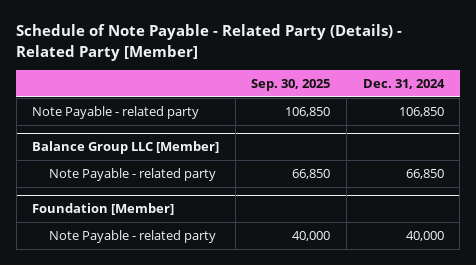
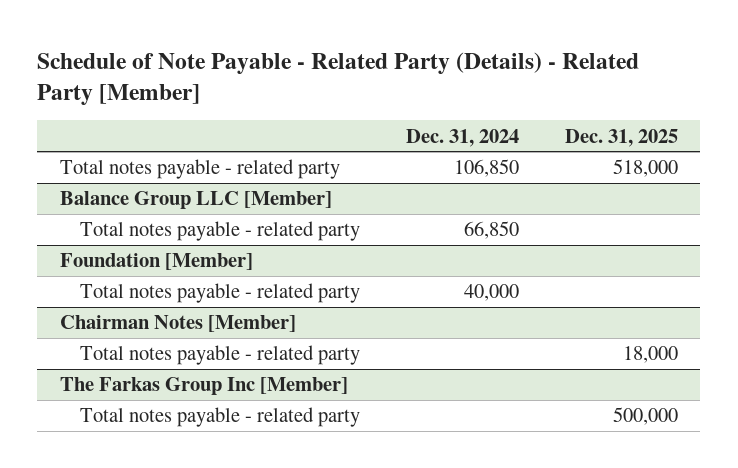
- | Sep. 30, 2025 | Dec. 31, 2024
+ | Dec. 31, 2024 | Dec. 31, 2025
- Note Payable - related party | 106,850 | 106,850
+ Total notes payable - related party | 106,850 | 518,000
@ Balance Group LLC [Member]
- Note Payable - related party | 66,850 | 66,850
+ Total notes payable - related party | 66,850 |
@ Foundation [Member]
- Note Payable - related party | 40,000 | 40,000
+ Total notes payable - related party | 40,000 |
+ Chairman Notes [Member]
+ Total notes payable - related party | | 18,000
+ The Farkas Group Inc [Member]
+ Total notes payable - related party | | 500,000

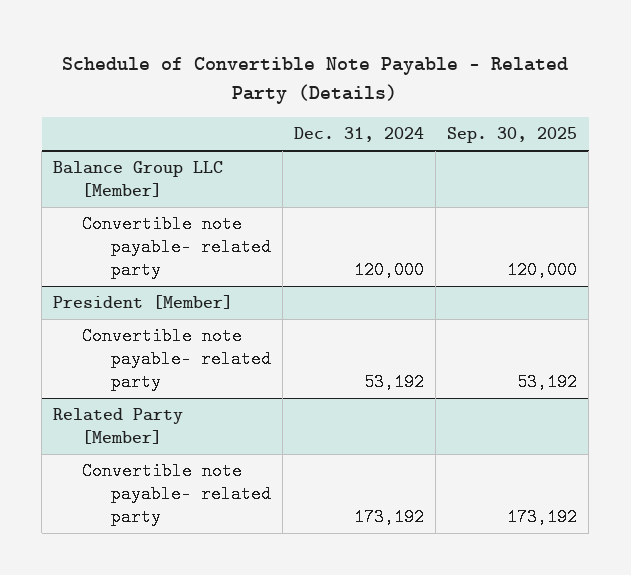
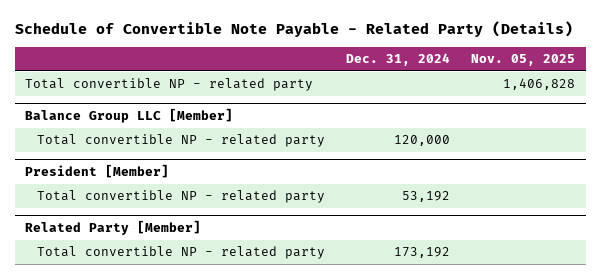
- | Dec. 31, 2024 | Sep. 30, 2025
+ | Dec. 31, 2024 | Nov. 05, 2025
+ Total convertible NP - related party | | 1,406,828
@ Balance Group LLC [Member]
- Convertible note payable- related party | 120,000 | 120,000
+ Total convertible NP - related party | 120,000 |
@ President [Member]
- Convertible note payable- related party | 53,192 | 53,192
+ Total convertible NP - related party | 53,192 |
@ Related Party [Member]
- Convertible note payable- related party | 173,192 | 173,192
+ Total convertible NP - related party | 173,192 |

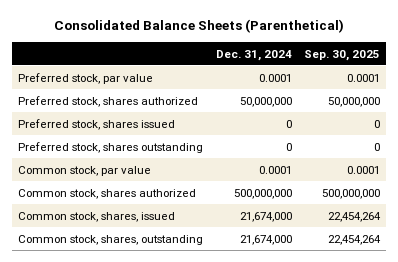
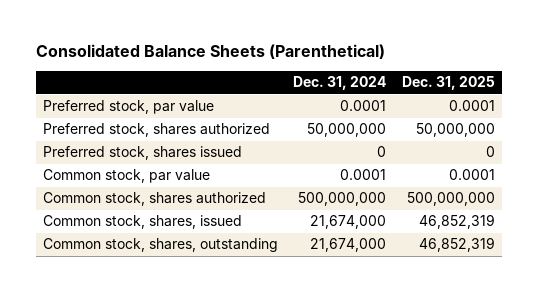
- | Dec. 31, 2024 | Sep. 30, 2025
+ | Dec. 31, 2024 | Dec. 31, 2025
- Preferred stock, shares outstanding | 0 | 0

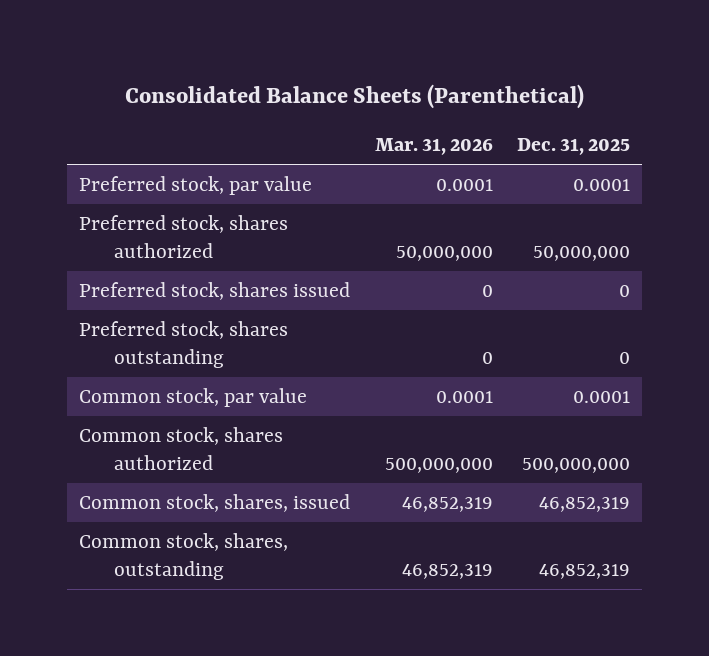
- | Dec. 31, 2024 | Dec. 31, 2025
+ | Mar. 31, 2026 | Dec. 31, 2025
+ Preferred stock, shares outstanding | 0 | 0

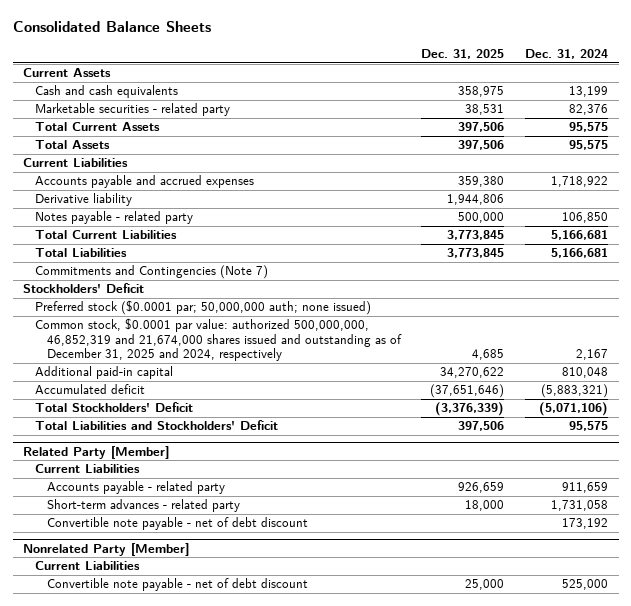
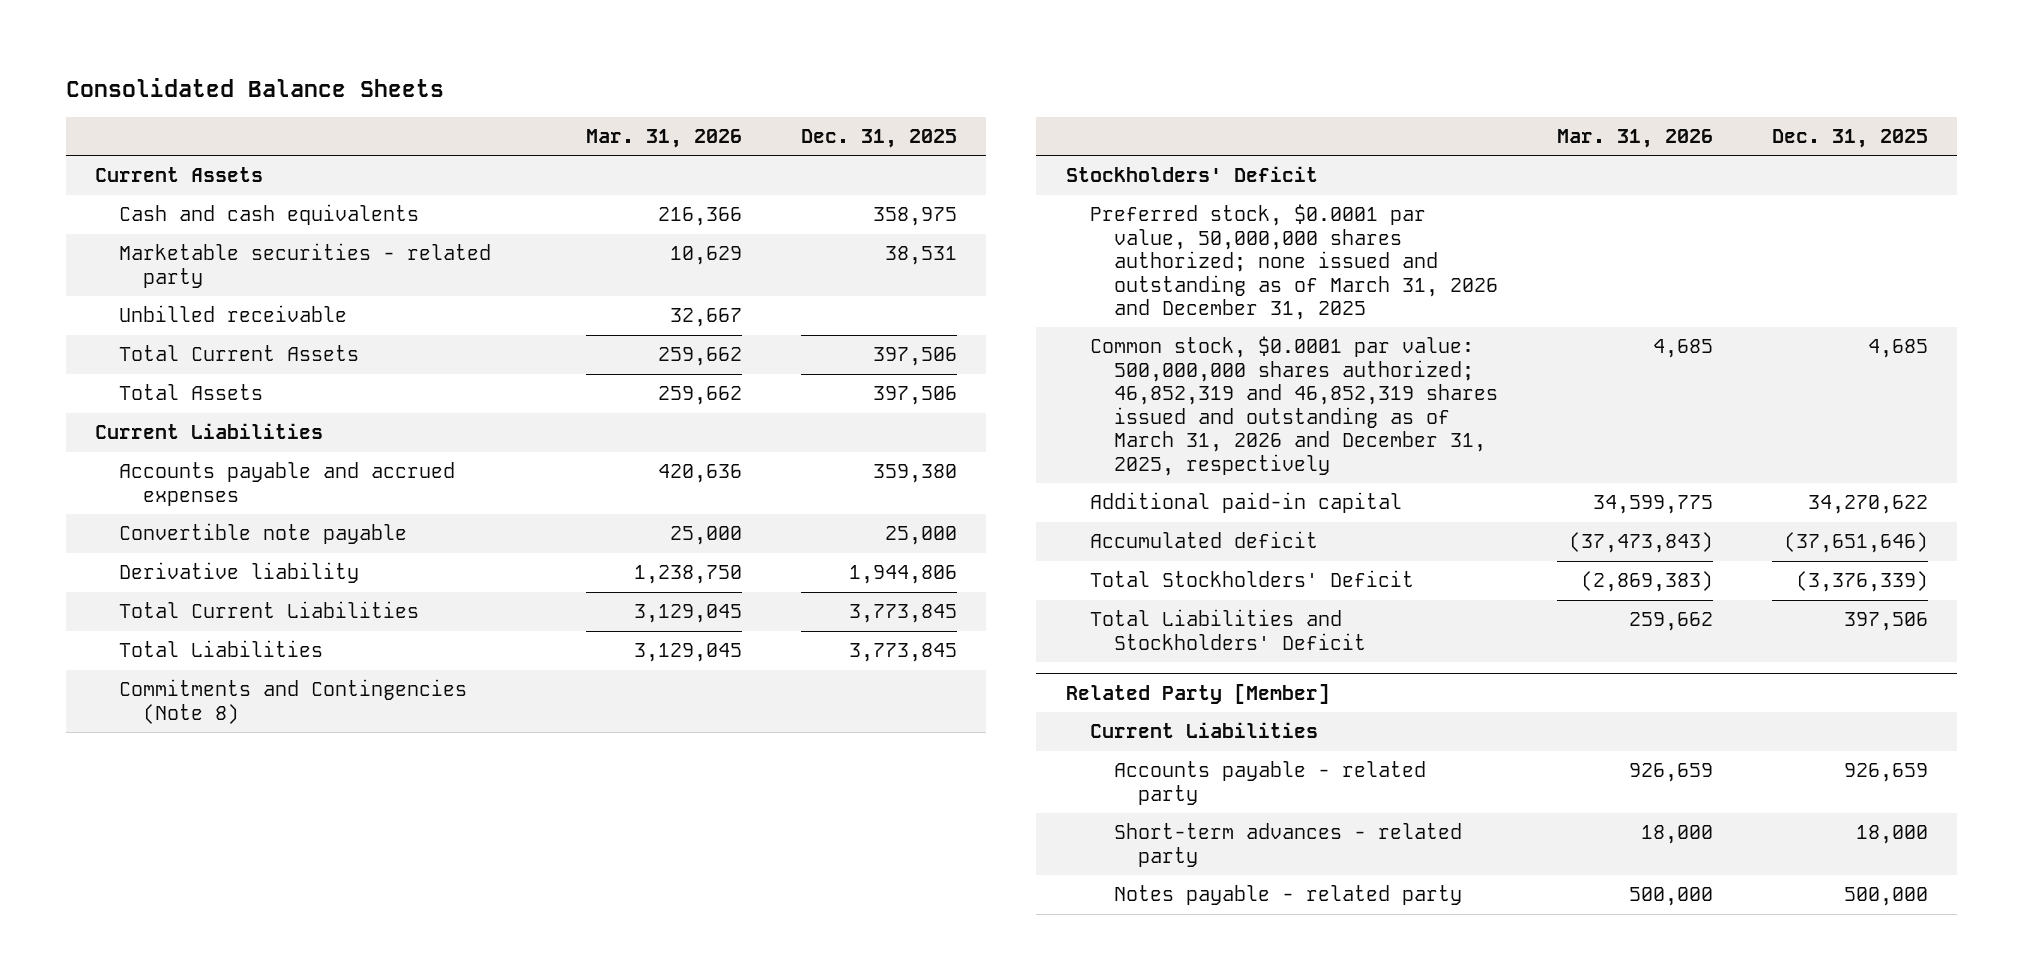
- | Dec. 31, 2025 | Dec. 31, 2024
+ | Mar. 31, 2026 | Dec. 31, 2025
+ Unbilled receivable | 32,667 |
+ Convertible note payable | 25,000 | 25,000
- Notes payable - related party | 500,000 | 106,850
- Commitments and Contingencies (Note 7)
+ Commitments and Contingencies (Note 8)
- Preferred stock ($0.0001 par; 50,000,000 auth; none issued)
- Common stock, $0.0001 par value: authorized 500,000,000, 46,852,319 and 21,674,000 shares issued and outstanding as of December 31, 2025 and 2024, respectively | 4,685 | 2,167
+ Preferred stock, $0.0001 par value, 50,000,000 shares authorized; none issued and outstanding as of March 31, 2026 and December 31, 2025
+ Common stock, $0.0001 par value: 500,000,000 shares authorized; 46,852,319 and 46,852,319 shares issued and outstanding as of March 31, 2026 and December 31, 2025, respectively | 4,685 | 4,685
@ Related Party [Member]
- Convertible note payable - net of debt discount | | 173,192
- Nonrelated Party [Member]
- Current Liabilities
- Convertible note payable - net of debt discount | 25,000 | 525,000
@ Related Party [Member]
+ Notes payable - related party | 500,000 | 500,000

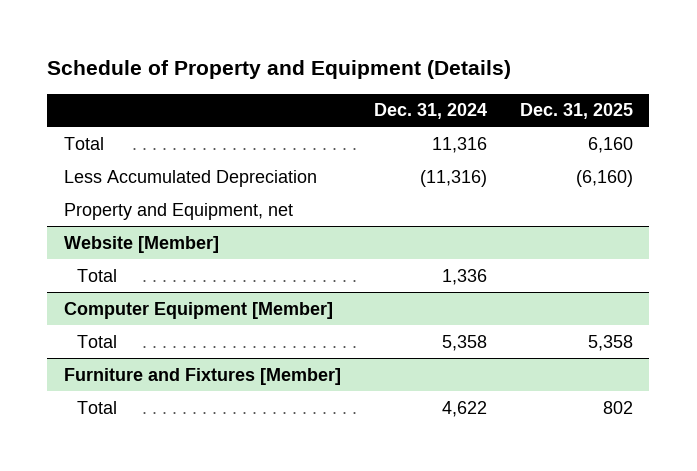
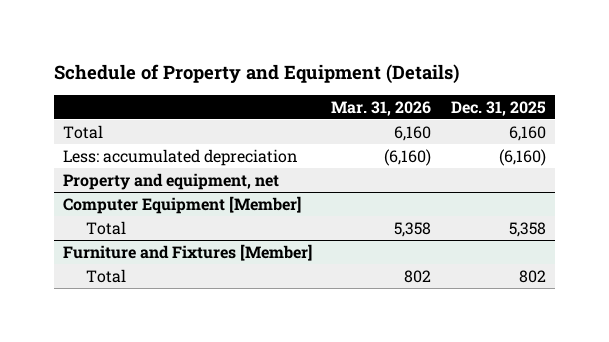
- | Dec. 31, 2024 | Dec. 31, 2025
+ | Mar. 31, 2026 | Dec. 31, 2025
- Less Accumulated Depreciation | (11,316) | (6,160)
- Property and Equipment, net
- Website [Member]
- Total | 1,336 |
+ Less: accumulated depreciation | (6,160) | (6,160)
+ Property and equipment, net

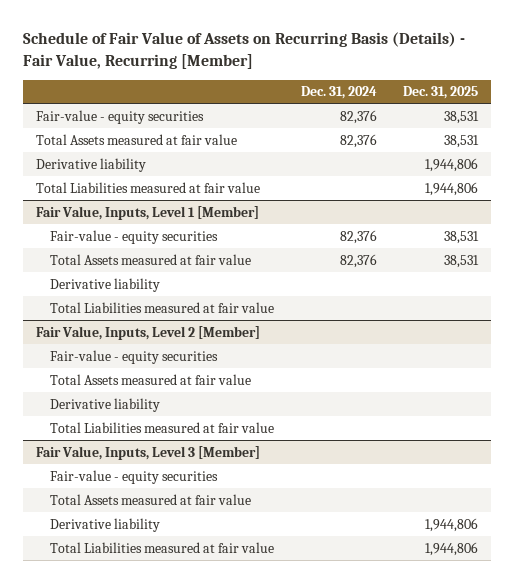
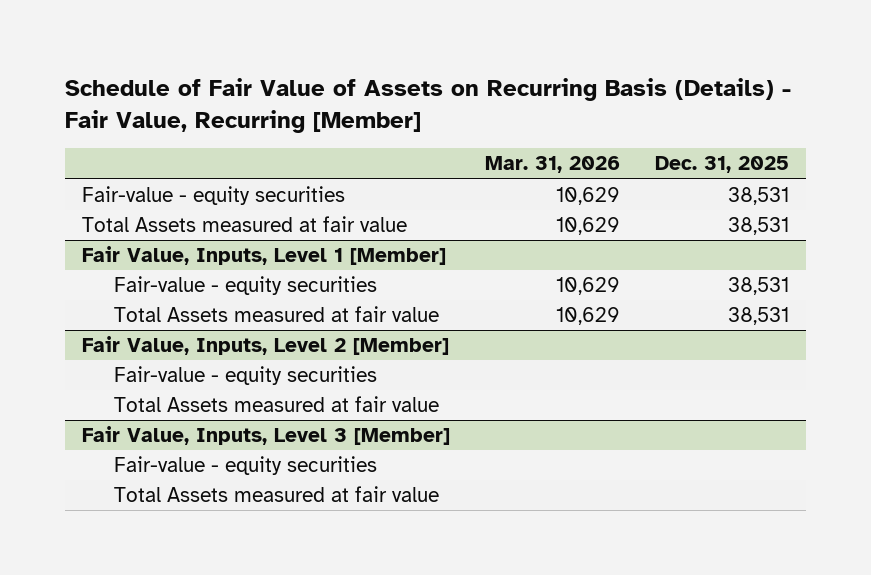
- | Dec. 31, 2024 | Dec. 31, 2025
+ | Mar. 31, 2026 | Dec. 31, 2025
- Derivative liability | | 1,944,806
- Total Liabilities measured at fair value | | 1,944,806
@ Fair Value, Inputs, Level 1 [Member]
- Derivative liability
- Total Liabilities measured at fair value
@ Fair Value, Inputs, Level 2 [Member]
- Derivative liability
- Total Liabilities measured at fair value
@ Fair Value, Inputs, Level 3 [Member]
- Derivative liability | | 1,944,806
- Total Liabilities measured at fair value | | 1,944,806

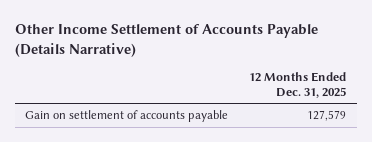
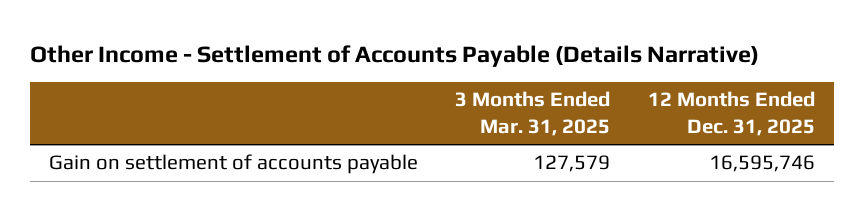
- Other Income Settlement of Accounts Payable (Details Narrative)
+ Other Income - Settlement of Accounts Payable (Details Narrative)
- | 12 Months Ended Dec. 31, 2025
+ | 3 Months Ended Mar. 31, 2025 | 12 Months Ended Dec. 31, 2025
- Gain on settlement of accounts payable | 127,579
+ Gain on settlement of accounts payable | 127,579 | 16,595,746

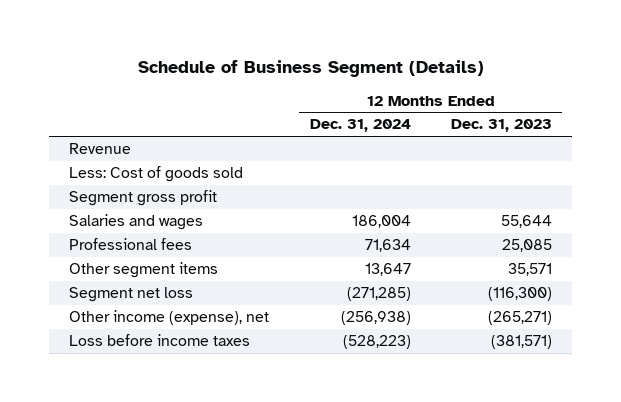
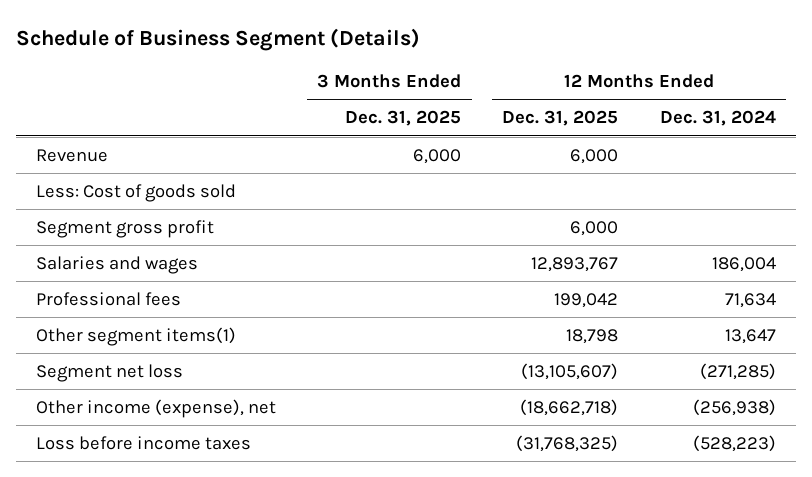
- | 12 Months Ended Dec. 31, 2024 | 12 Months Ended Dec. 31, 2023
+ | 3 Months Ended Dec. 31, 2025 | 12 Months Ended Dec. 31, 2025 | 12 Months Ended Dec. 31, 2024
- Other segment items | 13,647 | 35,571
+ Other segment items(1) | | 18,798 | 13,647

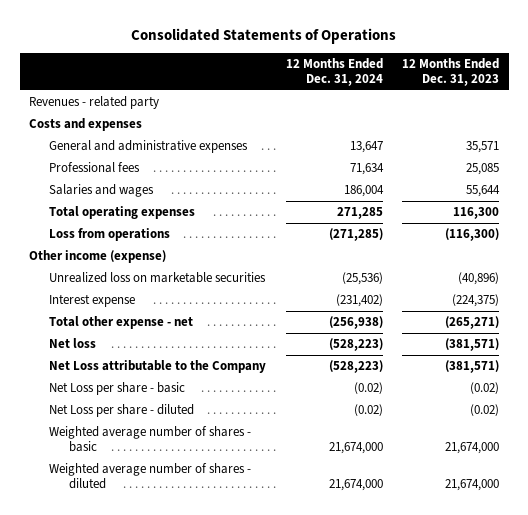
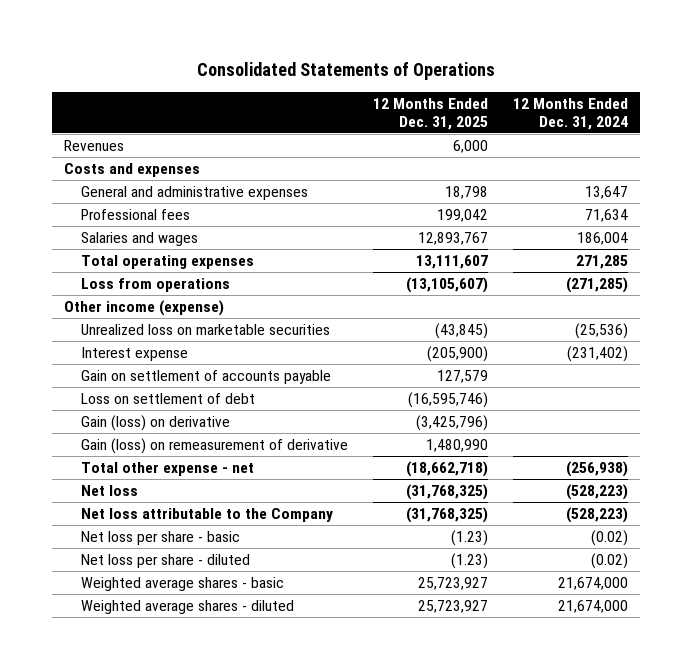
- | 12 Months Ended Dec. 31, 2024 | 12 Months Ended Dec. 31, 2023
+ | 12 Months Ended Dec. 31, 2025 | 12 Months Ended Dec. 31, 2024
- Revenues - related party
+ Revenues | 6,000 |
+ Gain on settlement of accounts payable | 127,579 |
+ Loss on settlement of debt | (16,595,746) |
+ Gain (loss) on derivative | (3,425,796) |
+ Gain (loss) on remeasurement of derivative | 1,480,990 |
- Net Loss attributable to the Company | (528,223) | (381,571)
- Net Loss per share - basic | (0.02) | (0.02)
- Net Loss per share - diluted | (0.02) | (0.02)
- Weighted average number of shares - basic | 21,674,000 | 21,674,000
- Weighted average number of shares - diluted | 21,674,000 | 21,674,000
+ Net loss attributable to the Company | (31,768,325) | (528,223)
+ Net loss per share - basic | (1.23) | (0.02)
+ Net loss per share - diluted | (1.23) | (0.02)
+ Weighted average shares - basic | 25,723,927 | 21,674,000
+ Weighted average shares - diluted | 25,723,927 | 21,674,000

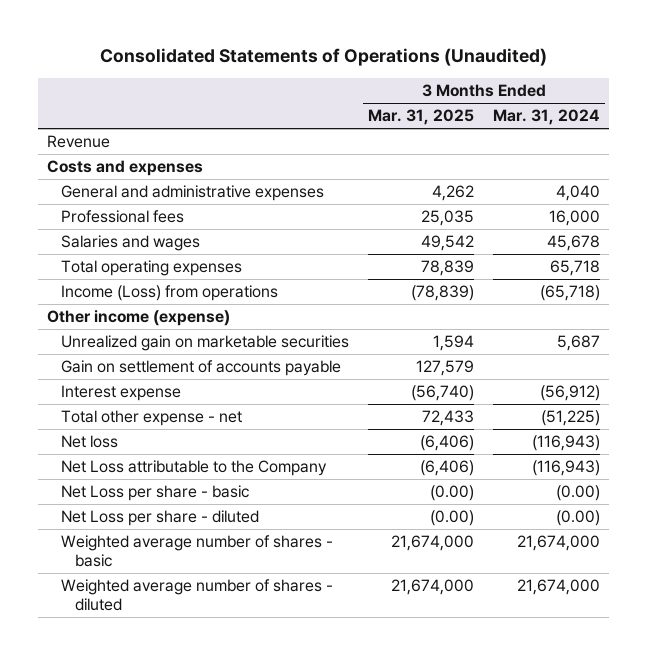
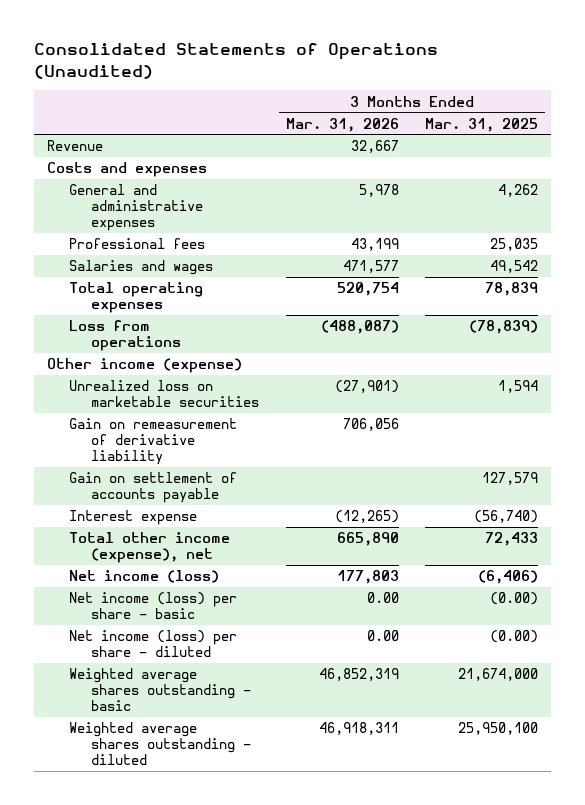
- | 3 Months Ended Mar. 31, 2025 | 3 Months Ended Mar. 31, 2024
+ | 3 Months Ended Mar. 31, 2026 | 3 Months Ended Mar. 31, 2025
- Income (Loss) from operations | (78,839) | (65,718)
+ Loss from operations | (488,087) | (78,839)
- Unrealized gain on marketable securities | 1,594 | 5,687
+ Unrealized loss on marketable securities | (27,901) | 1,594
+ Gain on remeasurement of derivative liability | 706,056 |
- Total other expense - net | 72,433 | (51,225)
- Net loss | (6,406) | (116,943)
- Net Loss attributable to the Company | (6,406) | (116,943)
- Net Loss per share - basic | (0.00) | (0.00)
- Net Loss per share - diluted | (0.00) | (0.00)
- Weighted average number of shares - basic | 21,674,000 | 21,674,000
- Weighted average number of shares - diluted | 21,674,000 | 21,674,000
+ Total other income (expense), net | 665,890 | 72,433
+ Net income (loss) | 177,803 | (6,406)
+ Net income (loss) per share - basic | 0.00 | (0.00)
+ Net income (loss) per share - diluted | 0.00 | (0.00)
+ Weighted average shares outstanding - basic | 46,852,319 | 21,674,000
+ Weighted average shares outstanding - diluted | 46,918,311 | 25,950,100

